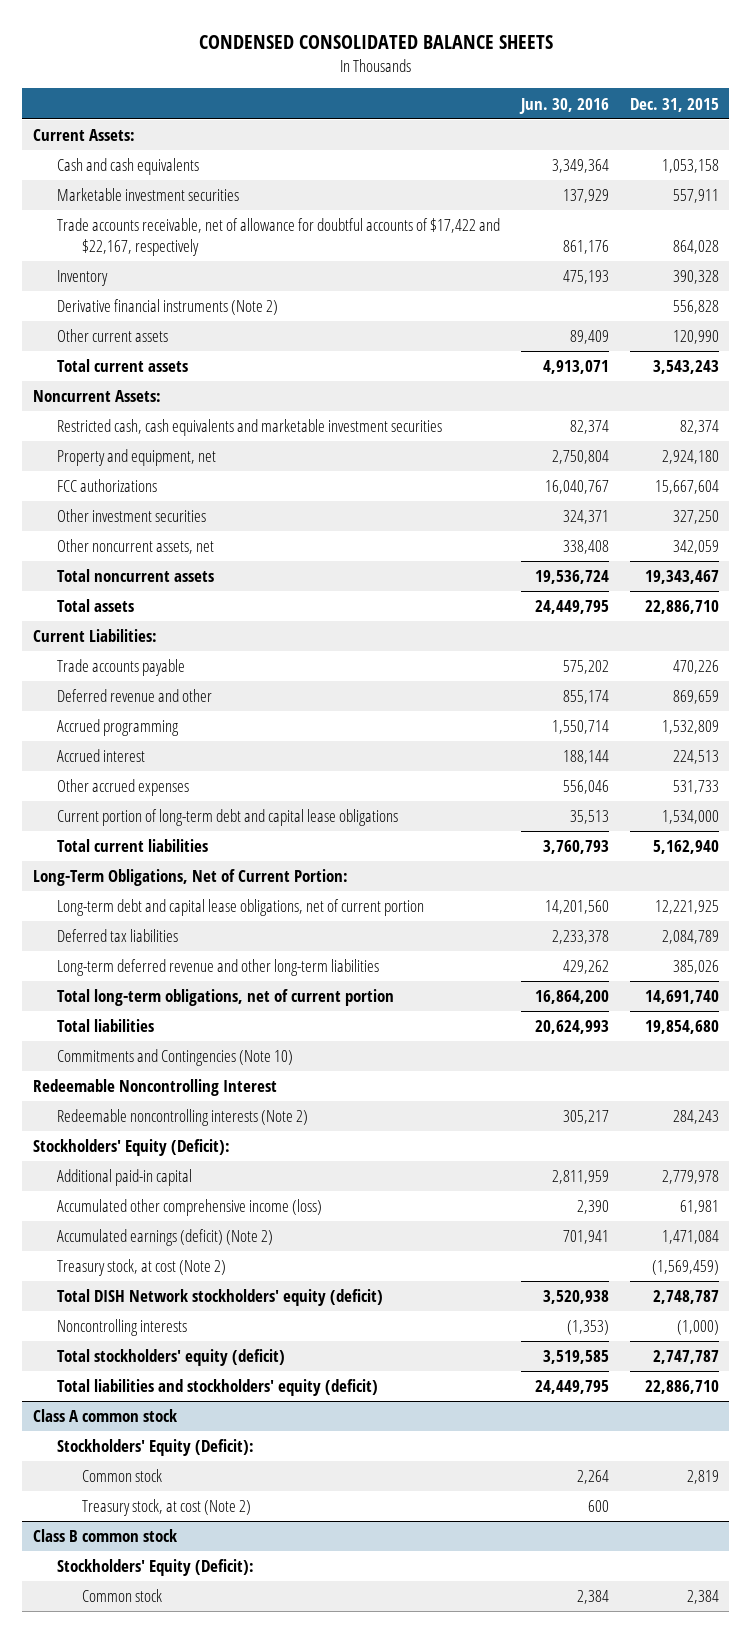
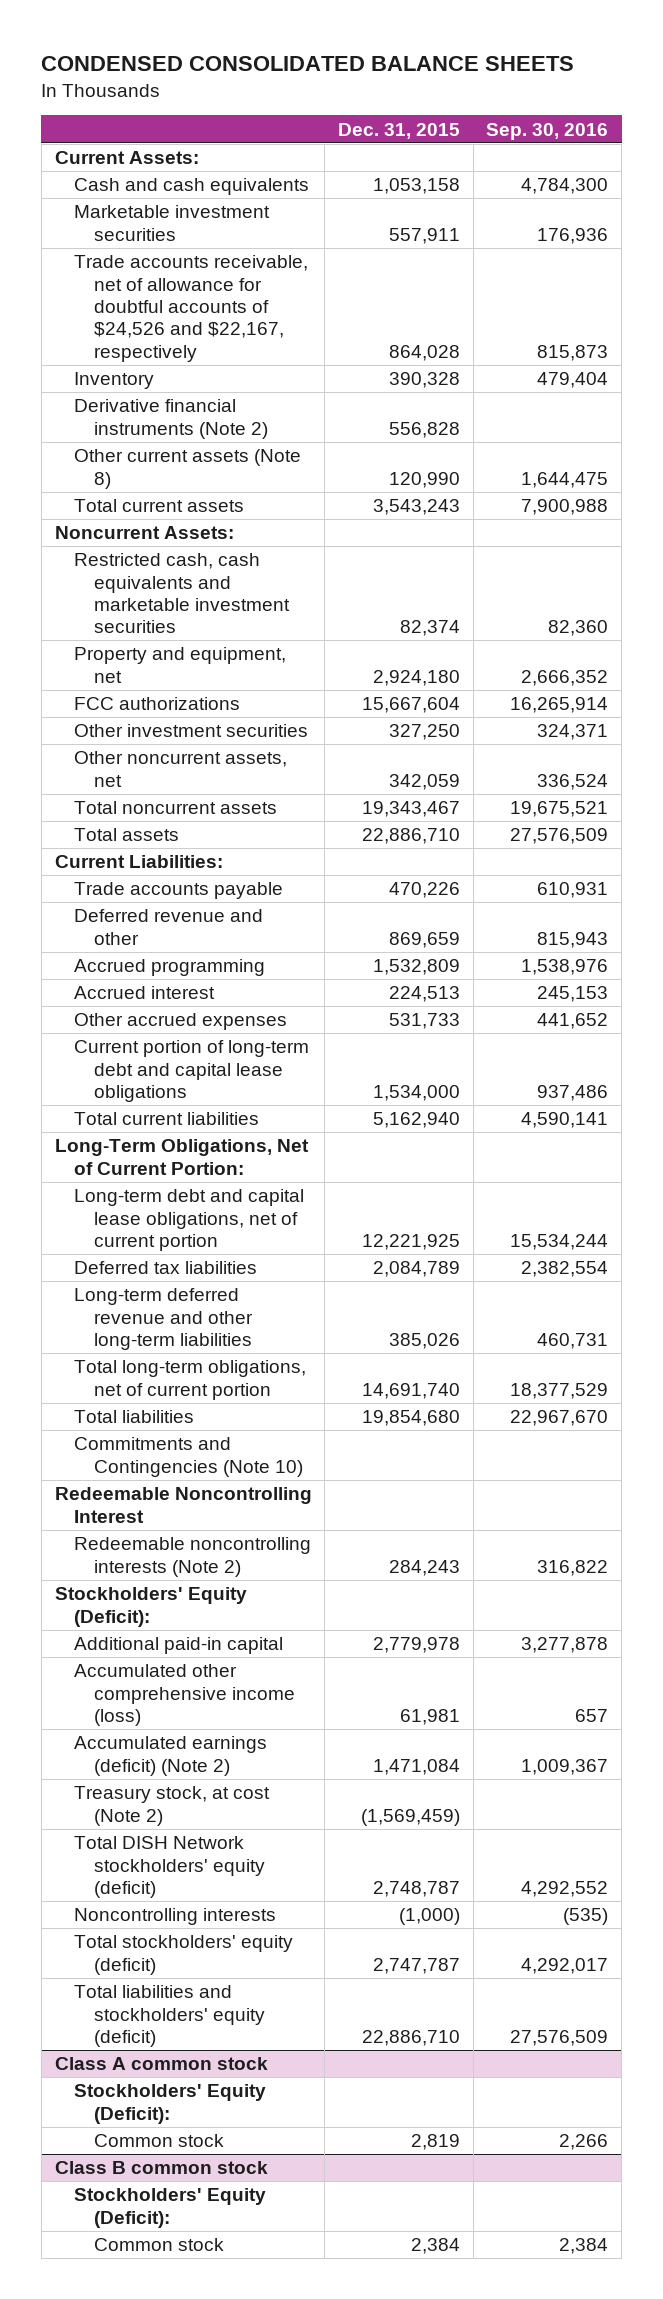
- | Jun. 30, 2016 | Dec. 31, 2015
+ | Dec. 31, 2015 | Sep. 30, 2016
- Trade accounts receivable, net of allowance for doubtful accounts of $17,422 and $22,167, respectively | 861,176 | 864,028
+ Trade accounts receivable, net of allowance for doubtful accounts of $24,526 and $22,167, respectively | 864,028 | 815,873
- Other current assets | 89,409 | 120,990
+ Other current assets (Note 8) | 120,990 | 1,644,475
@ Class A common stock
- Treasury stock, at cost (Note 2) | 600 |

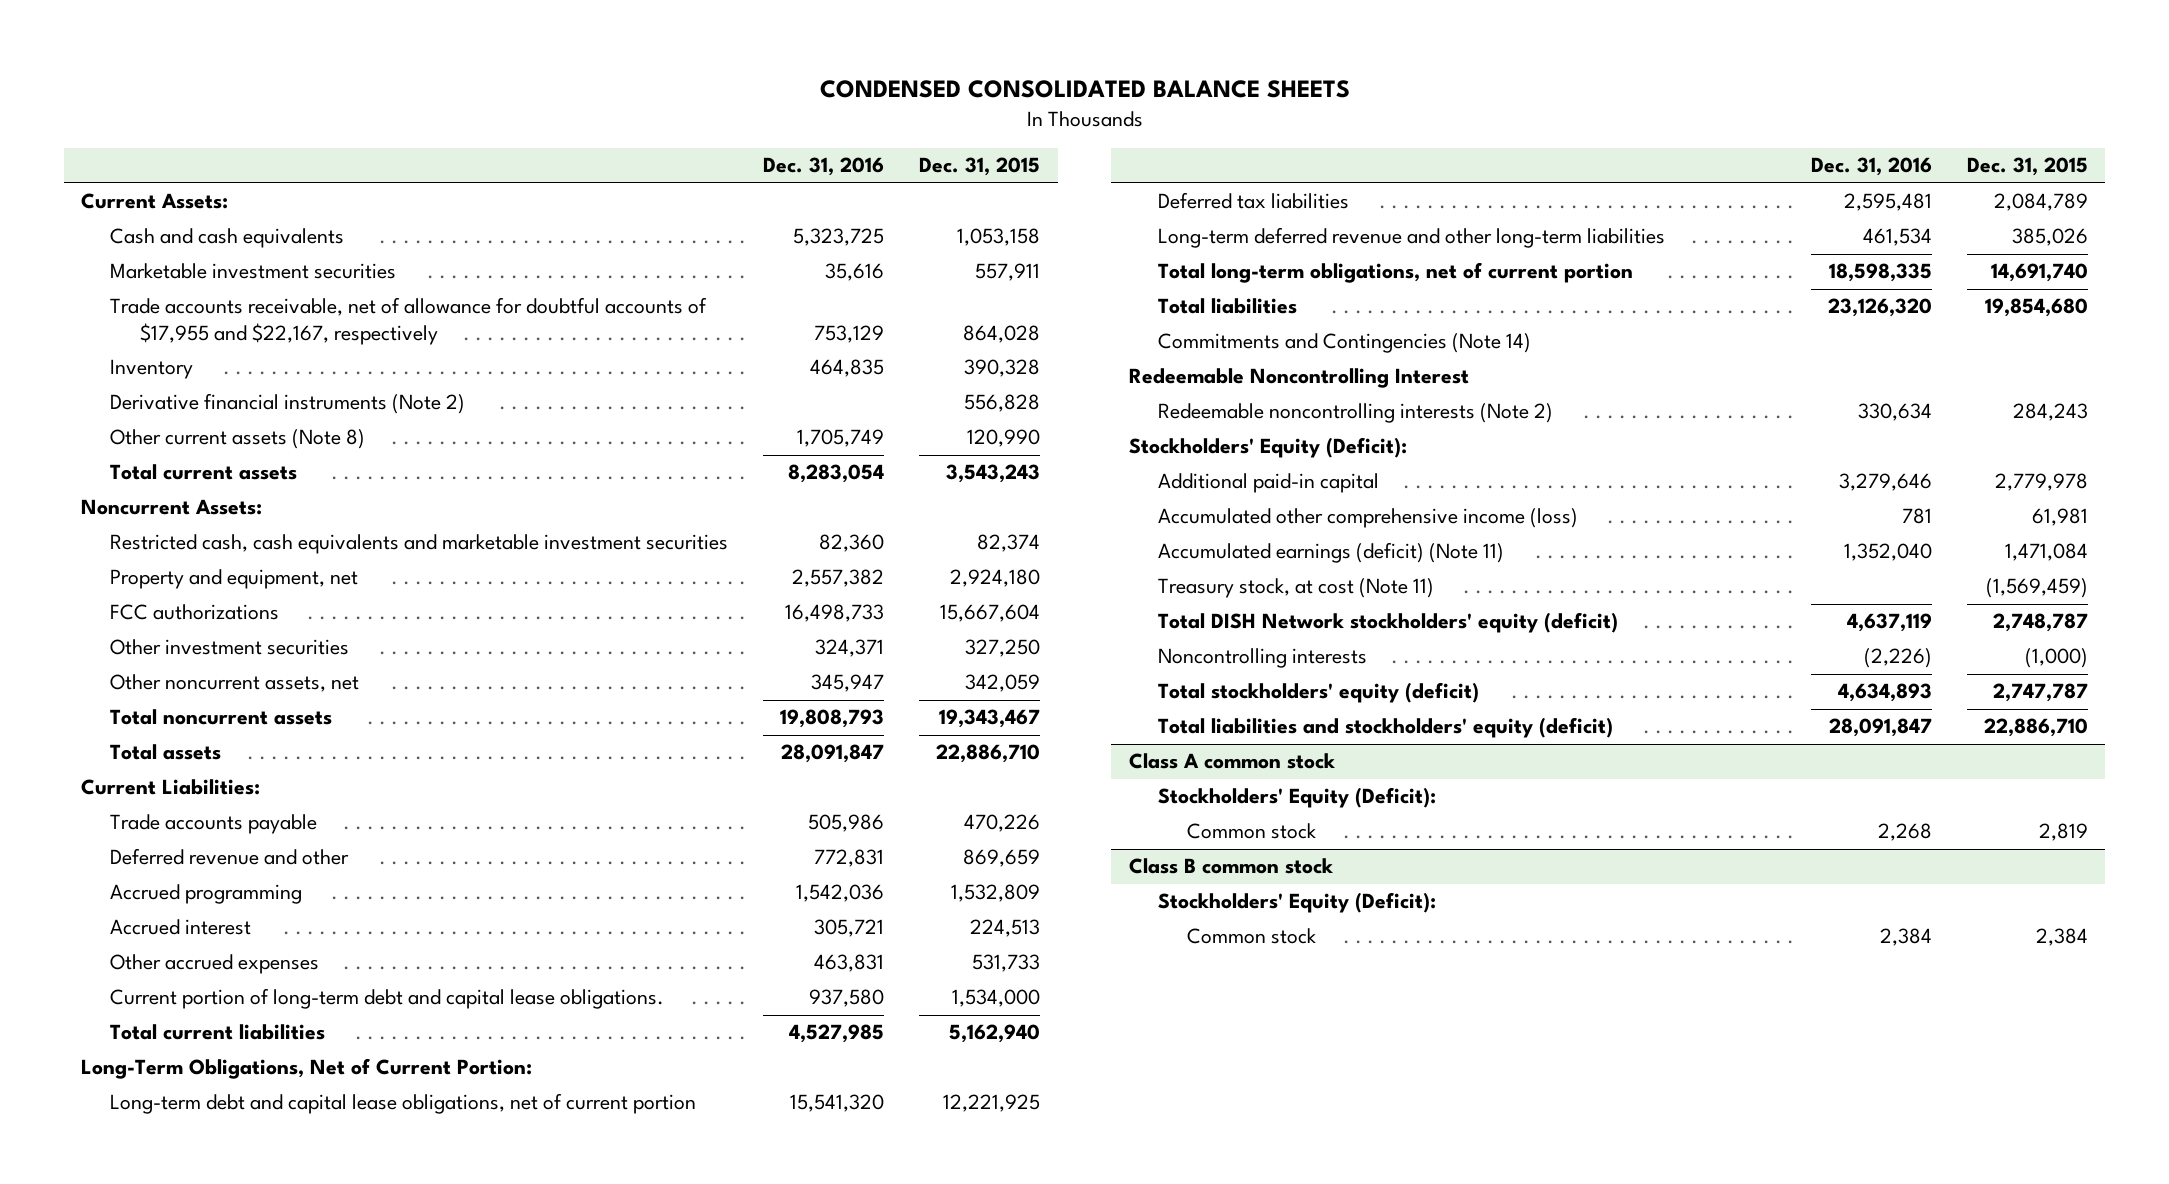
- | Dec. 31, 2015 | Sep. 30, 2016
+ | Dec. 31, 2016 | Dec. 31, 2015
- Trade accounts receivable, net of allowance for doubtful accounts of $24,526 and $22,167, respectively | 864,028 | 815,873
+ Trade accounts receivable, net of allowance for doubtful accounts of $17,955 and $22,167, respectively | 753,129 | 864,028
- Current portion of long-term debt and capital lease obligations | 1,534,000 | 937,486
+ Current portion of long-term debt and capital lease obligations. | 937,580 | 1,534,000
- Commitments and Contingencies (Note 10)
+ Commitments and Contingencies (Note 14)
- Accumulated earnings (deficit) (Note 2) | 1,471,084 | 1,009,367
- Treasury stock, at cost (Note 2) | (1,569,459) |
+ Accumulated earnings (deficit) (Note 11) | 1,352,040 | 1,471,084
+ Treasury stock, at cost (Note 11) | | (1,569,459)

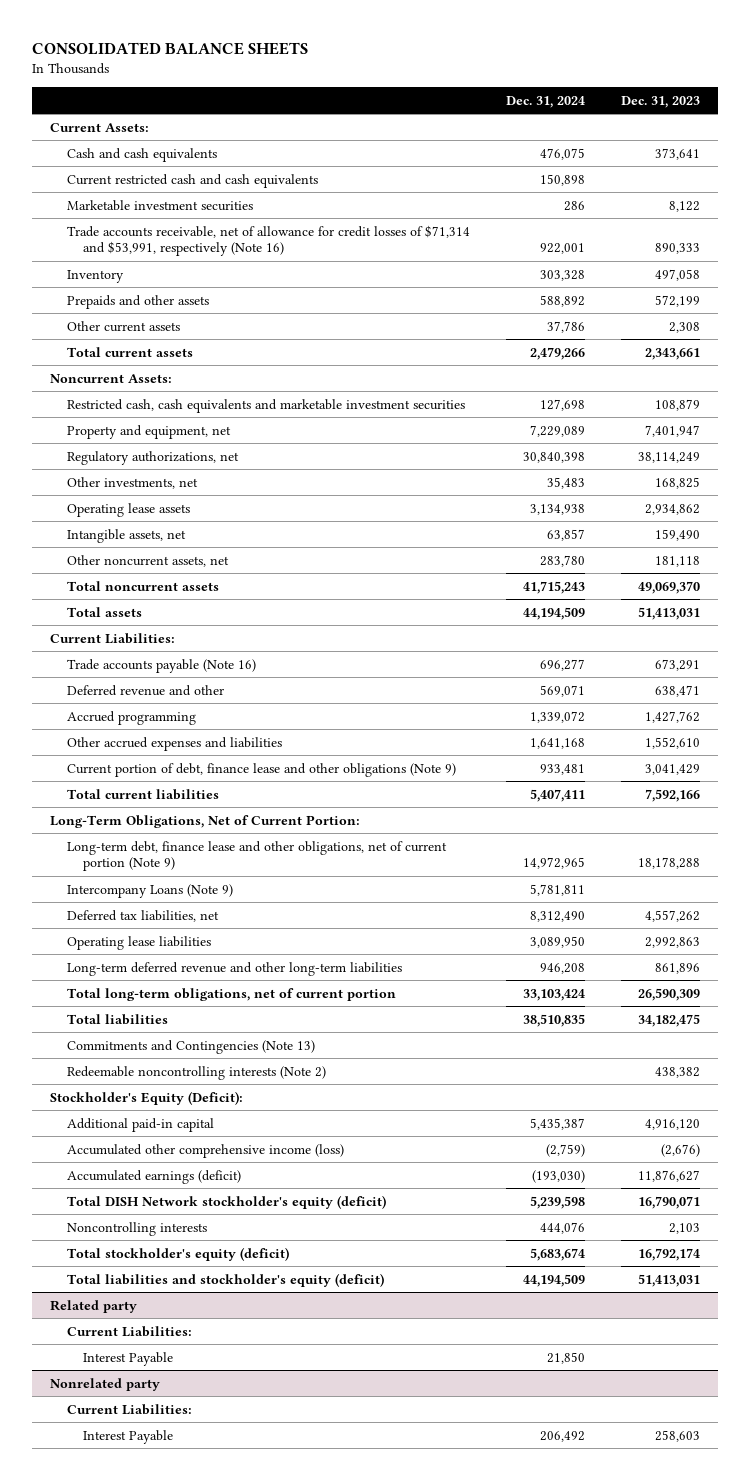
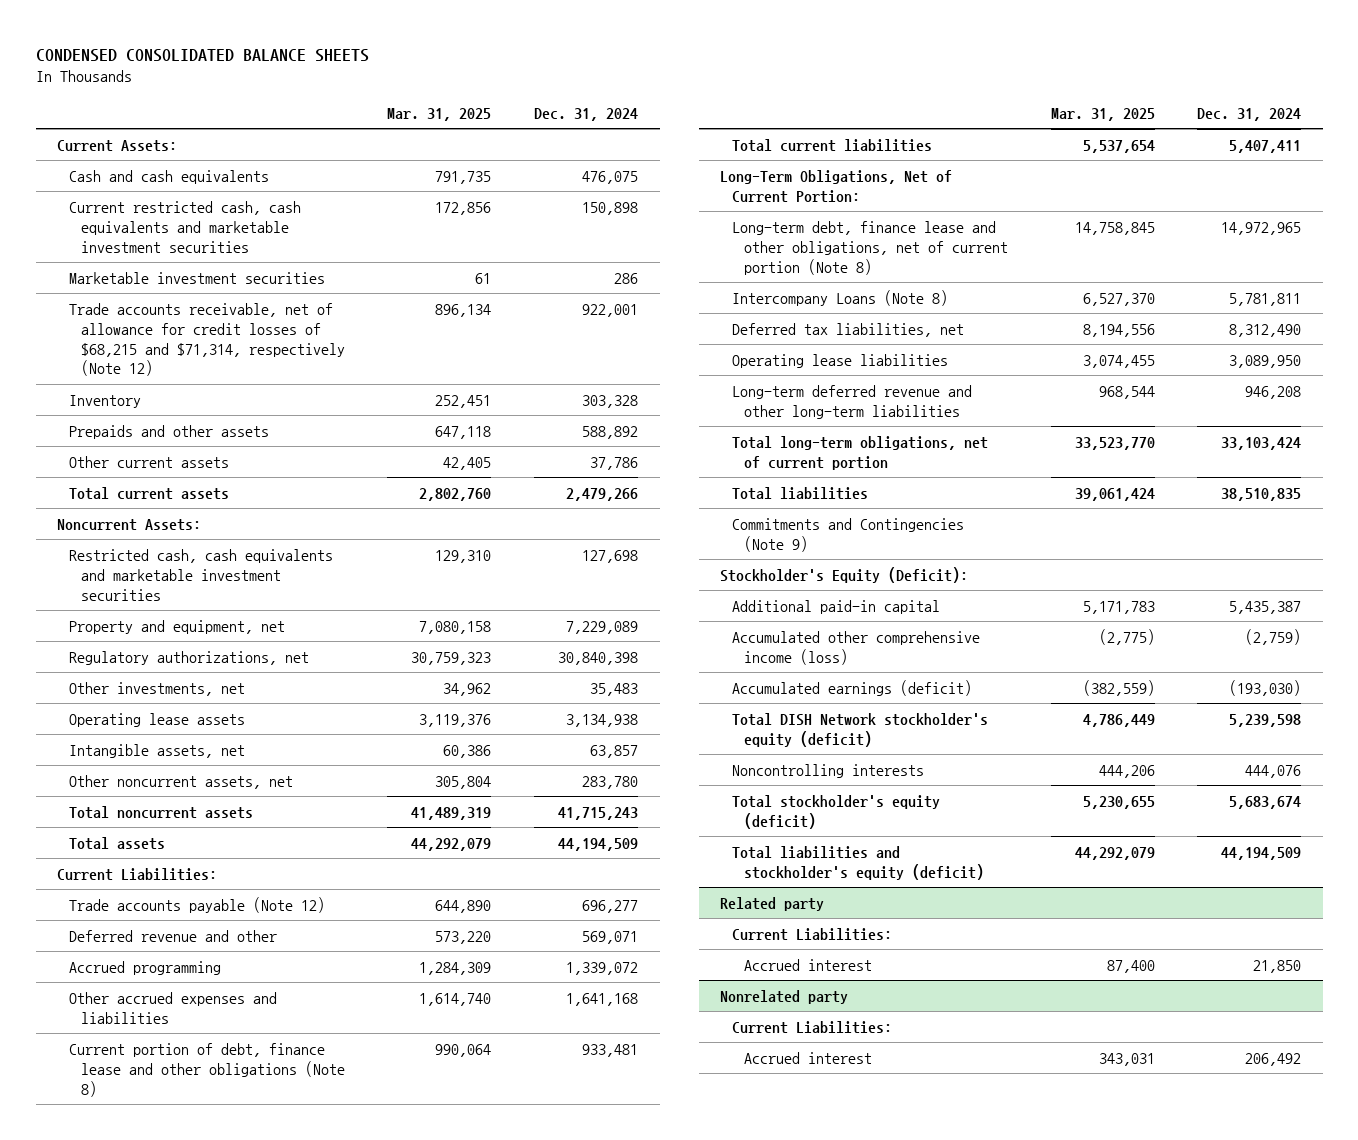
- CONSOLIDATED BALANCE SHEETS
+ CONDENSED CONSOLIDATED BALANCE SHEETS
- | Dec. 31, 2024 | Dec. 31, 2023
+ | Mar. 31, 2025 | Dec. 31, 2024
- Current restricted cash and cash equivalents | 150,898 |
+ Current restricted cash, cash equivalents and marketable investment securities | 172,856 | 150,898
- Trade accounts receivable, net of allowance for credit losses of $71,314 and $53,991, respectively (Note 16) | 922,001 | 890,333
+ Trade accounts receivable, net of allowance for credit losses of $68,215 and $71,314, respectively (Note 12) | 896,134 | 922,001
- Trade accounts payable (Note 16) | 696,277 | 673,291
+ Trade accounts payable (Note 12) | 644,890 | 696,277
- Current portion of debt, finance lease and other obligations (Note 9) | 933,481 | 3,041,429
+ Current portion of debt, finance lease and other obligations (Note 8) | 990,064 | 933,481
- Long-term debt, finance lease and other obligations, net of current portion (Note 9) | 14,972,965 | 18,178,288
- Intercompany Loans (Note 9) | 5,781,811 |
+ Long-term debt, finance lease and other obligations, net of current portion (Note 8) | 14,758,845 | 14,972,965
+ Intercompany Loans (Note 8) | 6,527,370 | 5,781,811
- Commitments and Contingencies (Note 13)
- Redeemable noncontrolling interests (Note 2) | | 438,382
+ Commitments and Contingencies (Note 9)
@ Related party
- Interest Payable | 21,850 |
+ Accrued interest | 87,400 | 21,850
@ Nonrelated party
- Interest Payable | 206,492 | 258,603
+ Accrued interest | 343,031 | 206,492

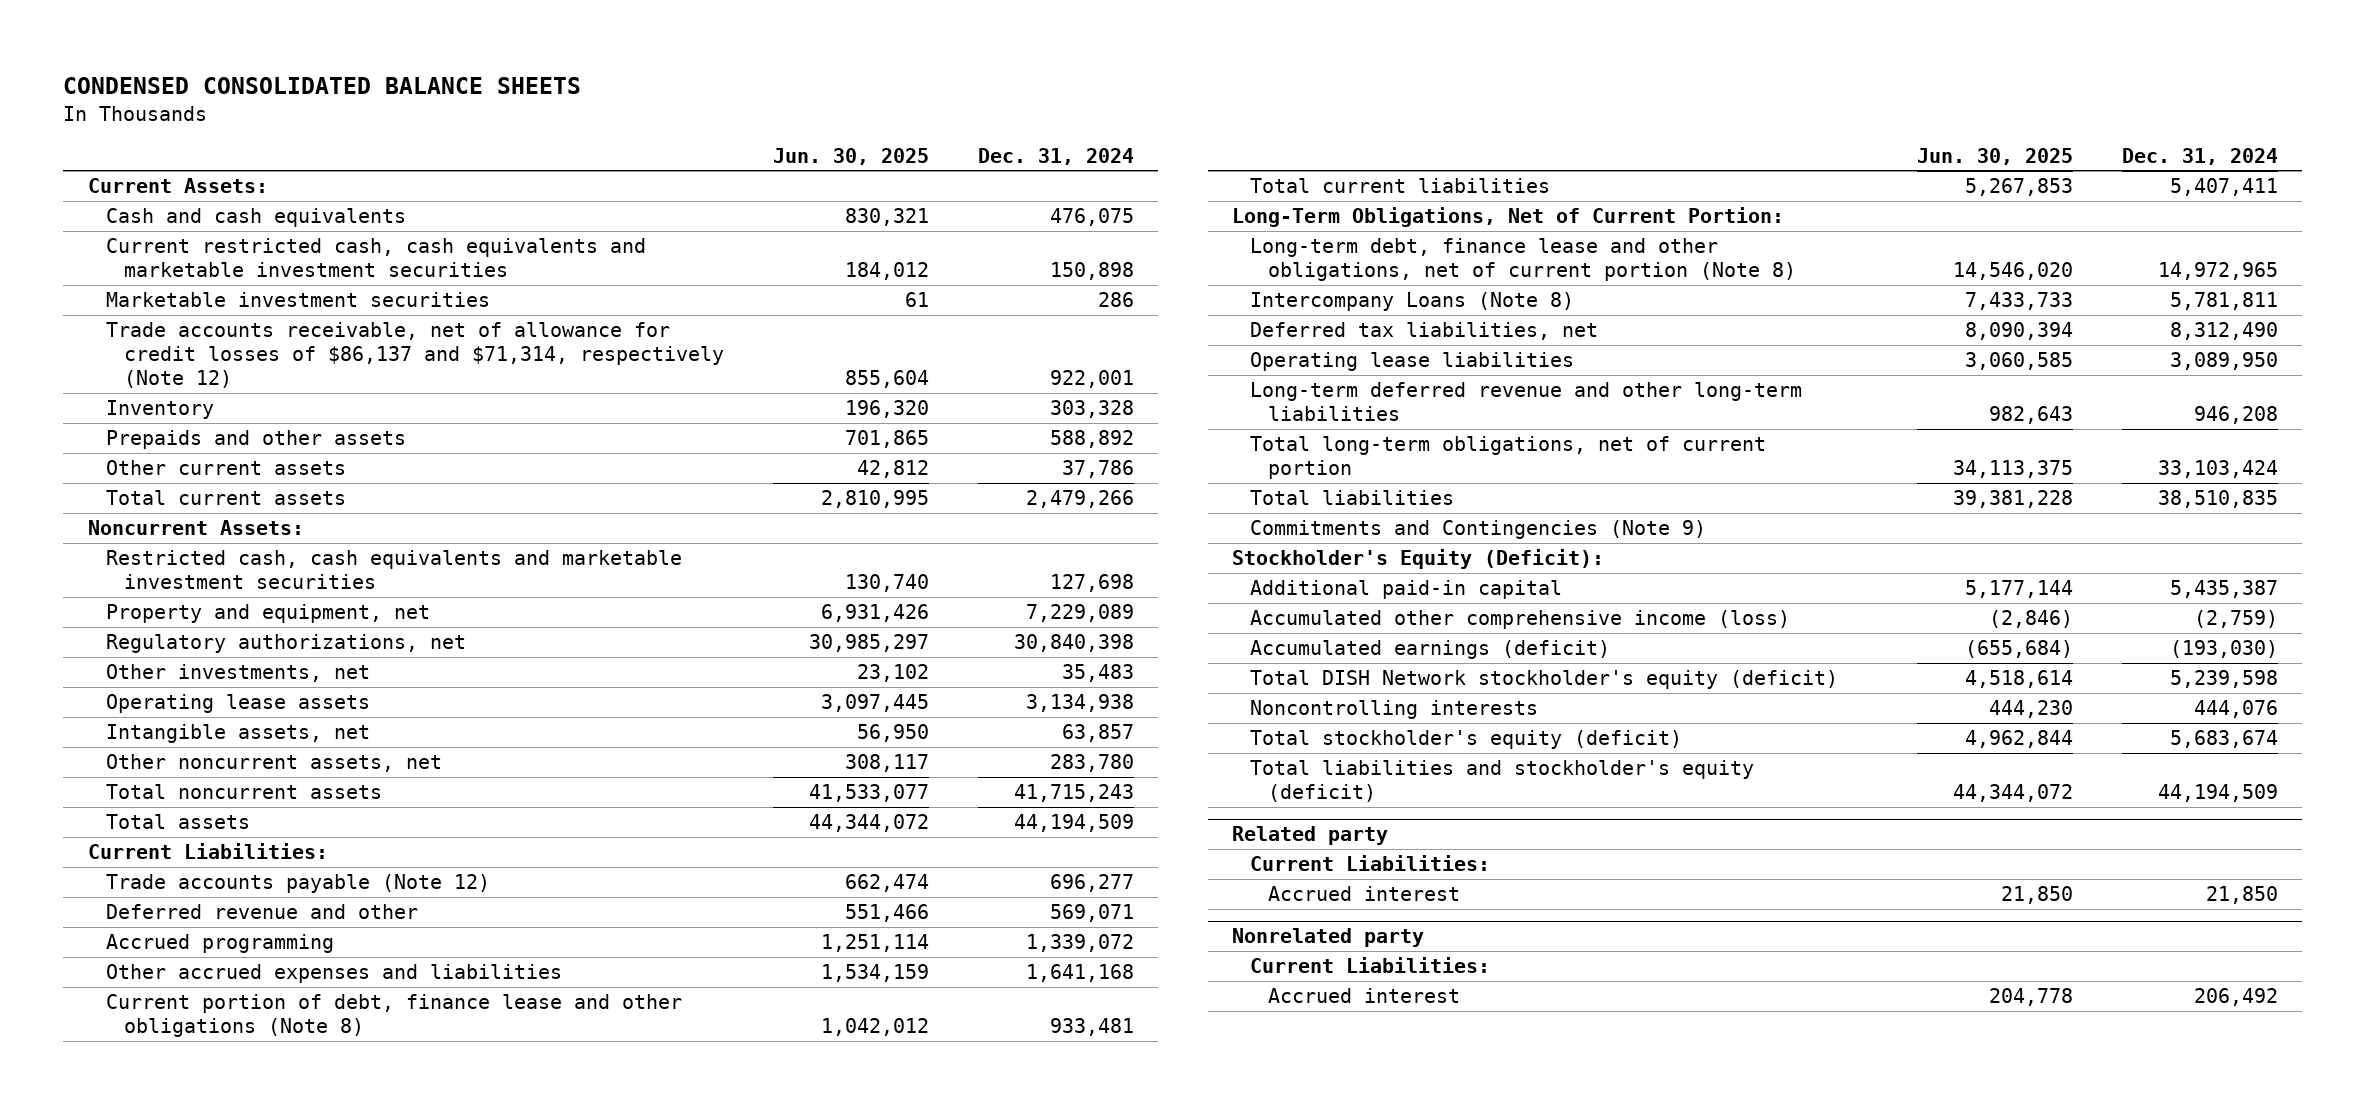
- | Mar. 31, 2025 | Dec. 31, 2024
+ | Jun. 30, 2025 | Dec. 31, 2024
- Trade accounts receivable, net of allowance for credit losses of $68,215 and $71,314, respectively (Note 12) | 896,134 | 922,001
+ Trade accounts receivable, net of allowance for credit losses of $86,137 and $71,314, respectively (Note 12) | 855,604 | 922,001

